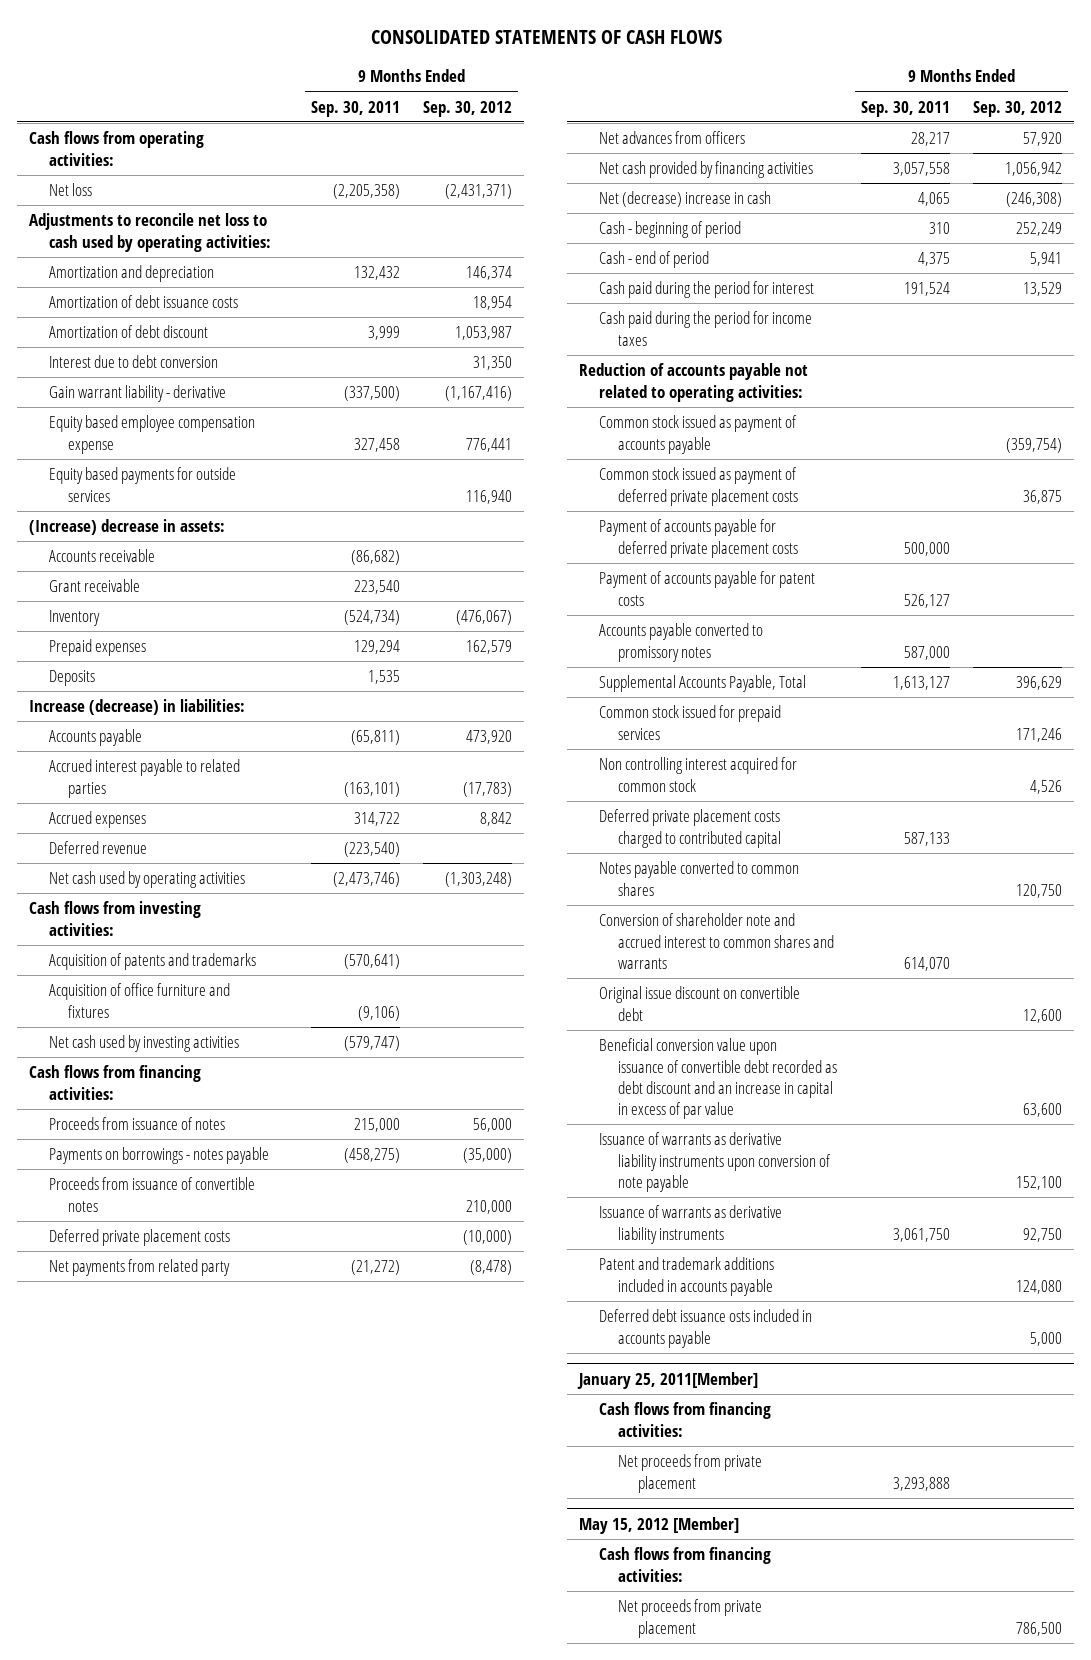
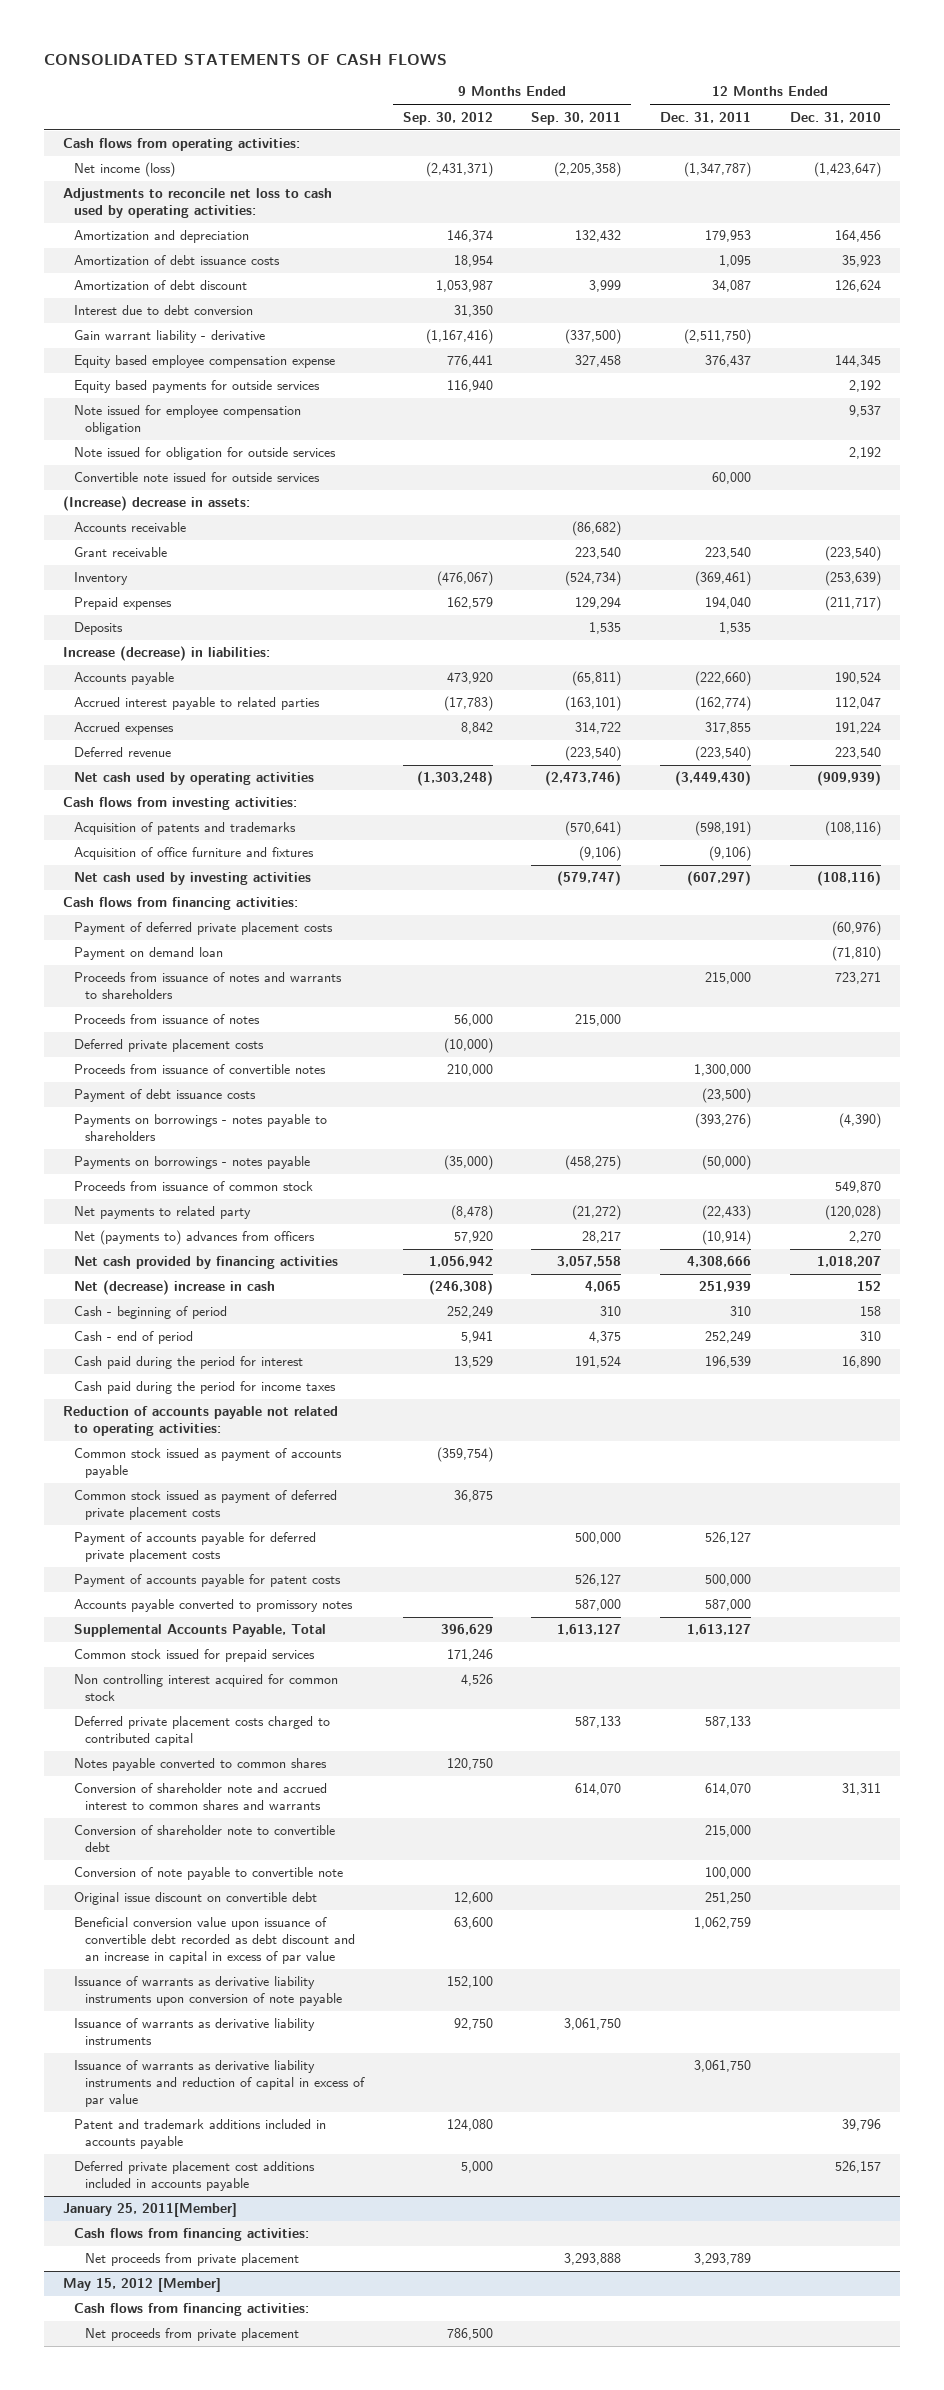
- | 9 Months Ended Sep. 30, 2011 | 9 Months Ended Sep. 30, 2012
+ | 9 Months Ended Sep. 30, 2012 | 9 Months Ended Sep. 30, 2011 | 12 Months Ended Dec. 31, 2011 | 12 Months Ended Dec. 31, 2010
- Net loss | (2,205,358) | (2,431,371)
+ Net income (loss) | (2,431,371) | (2,205,358) | (1,347,787) | (1,423,647)
+ Note issued for employee compensation obligation | | | | 9,537
+ Note issued for obligation for outside services | | | | 2,192
+ Convertible note issued for outside services | | | 60,000 |
+ Payment of deferred private placement costs | | | | (60,976)
+ Payment on demand loan | | | | (71,810)
+ Proceeds from issuance of notes and warrants to shareholders | | | 215,000 | 723,271
- Net payments from related party | (21,272) | (8,478)
- Net advances from officers | 28,217 | 57,920
moved down: Proceeds from issuance of convertible notes | 210,000 | | 1,300,000 |
+ Payment of debt issuance costs | | | (23,500) |
+ Payments on borrowings - notes payable to shareholders | | | (393,276) | (4,390)
moved down: Payments on borrowings - notes payable | (35,000) | (458,275) | (50,000) |
+ Proceeds from issuance of common stock | | | | 549,870
+ Net payments to related party | (8,478) | (21,272) | (22,433) | (120,028)
+ Net (payments to) advances from officers | 57,920 | 28,217 | (10,914) | 2,270
+ Conversion of shareholder note to convertible debt | | | 215,000 |
+ Conversion of note payable to convertible note | | | 100,000 |
+ Issuance of warrants as derivative liability instruments and reduction of capital in excess of par value | | | 3,061,750 |
- Deferred debt issuance osts included in accounts payable | | 5,000
+ Deferred private placement cost additions included in accounts payable | 5,000 | | | 526,157

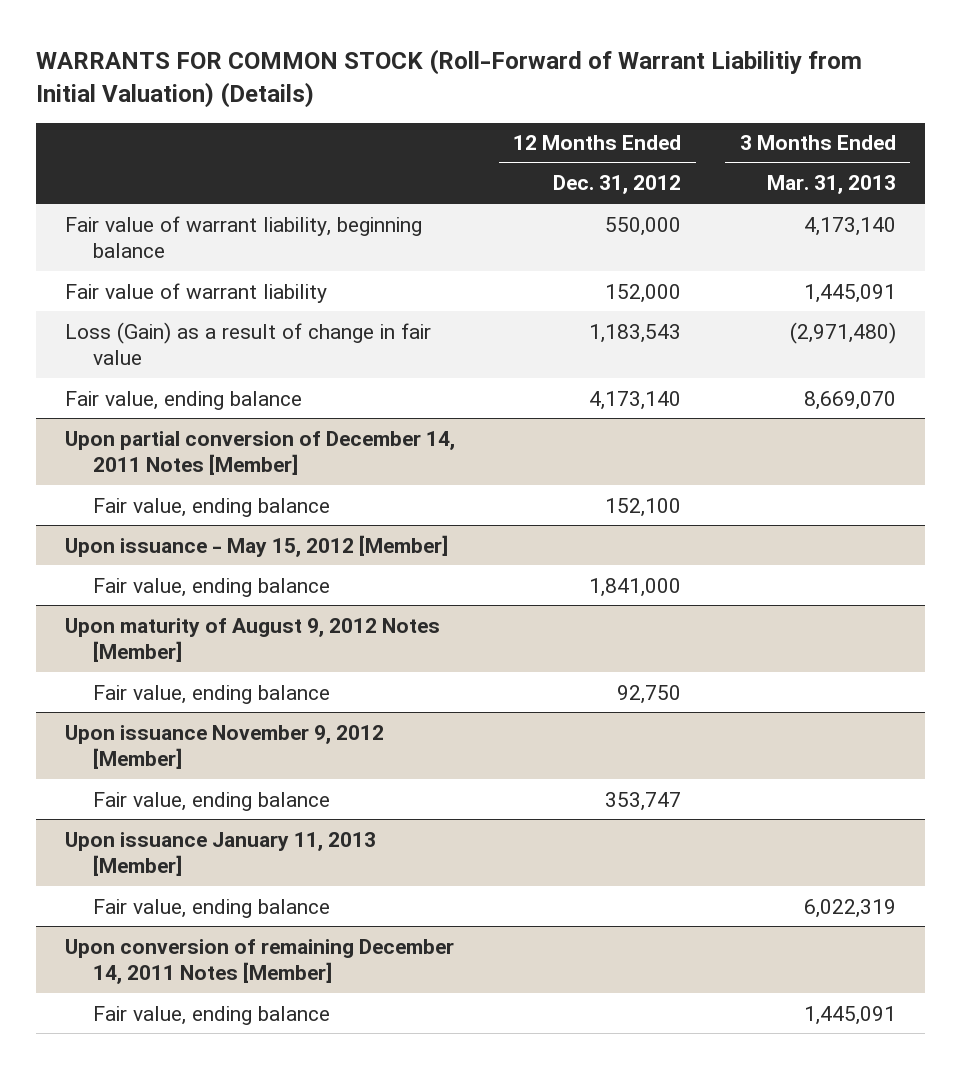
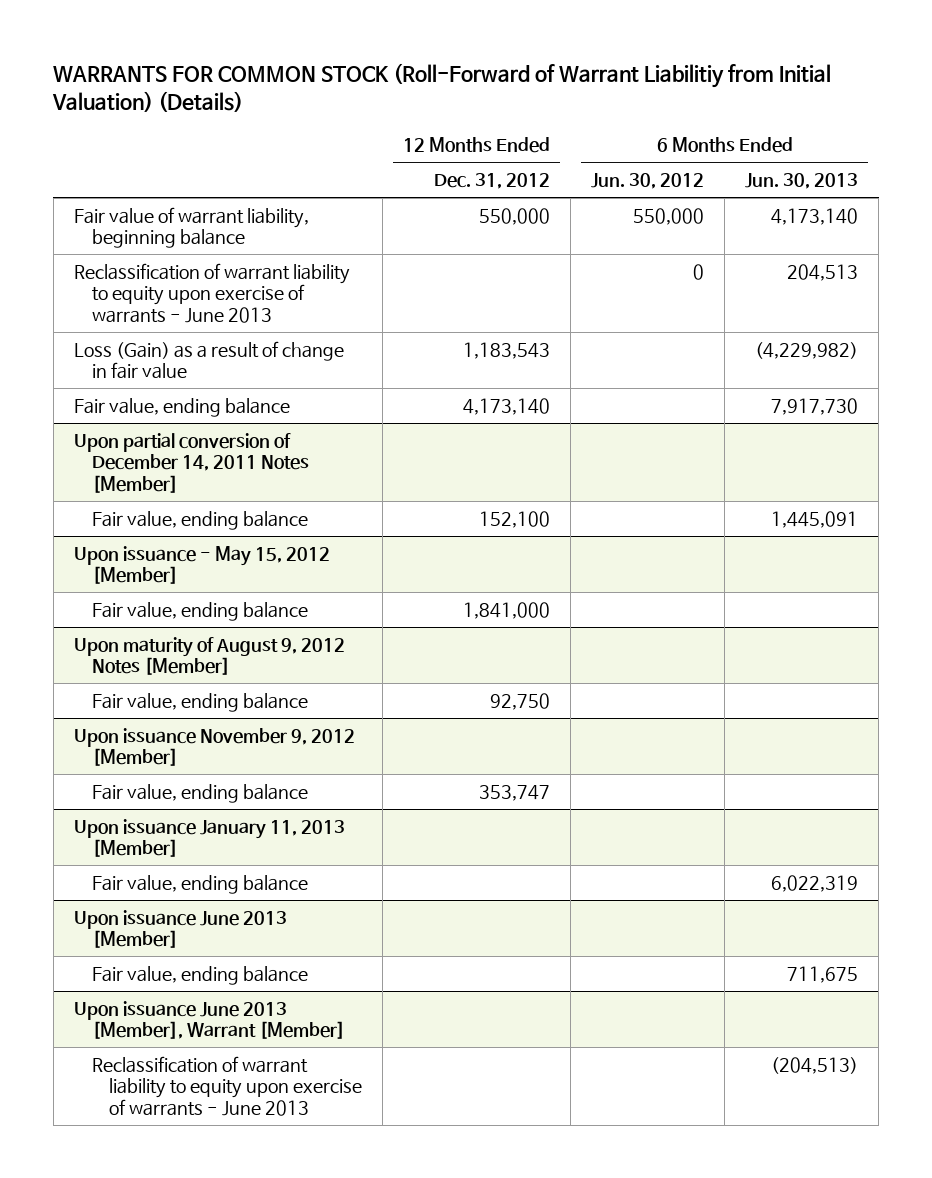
- | 12 Months Ended Dec. 31, 2012 | 3 Months Ended Mar. 31, 2013
+ | 12 Months Ended Dec. 31, 2012 | 6 Months Ended Jun. 30, 2012 | 6 Months Ended Jun. 30, 2013
- Fair value of warrant liability | 152,000 | 1,445,091
+ Reclassification of warrant liability to equity upon exercise of warrants - June 2013 | | 0 | 204,513
- Upon conversion of remaining December 14, 2011 Notes [Member]
+ Upon issuance June 2013 [Member]
+ Upon issuance June 2013 [Member], Warrant [Member]
+ Reclassification of warrant liability to equity upon exercise of warrants - June 2013 | | | (204,513)

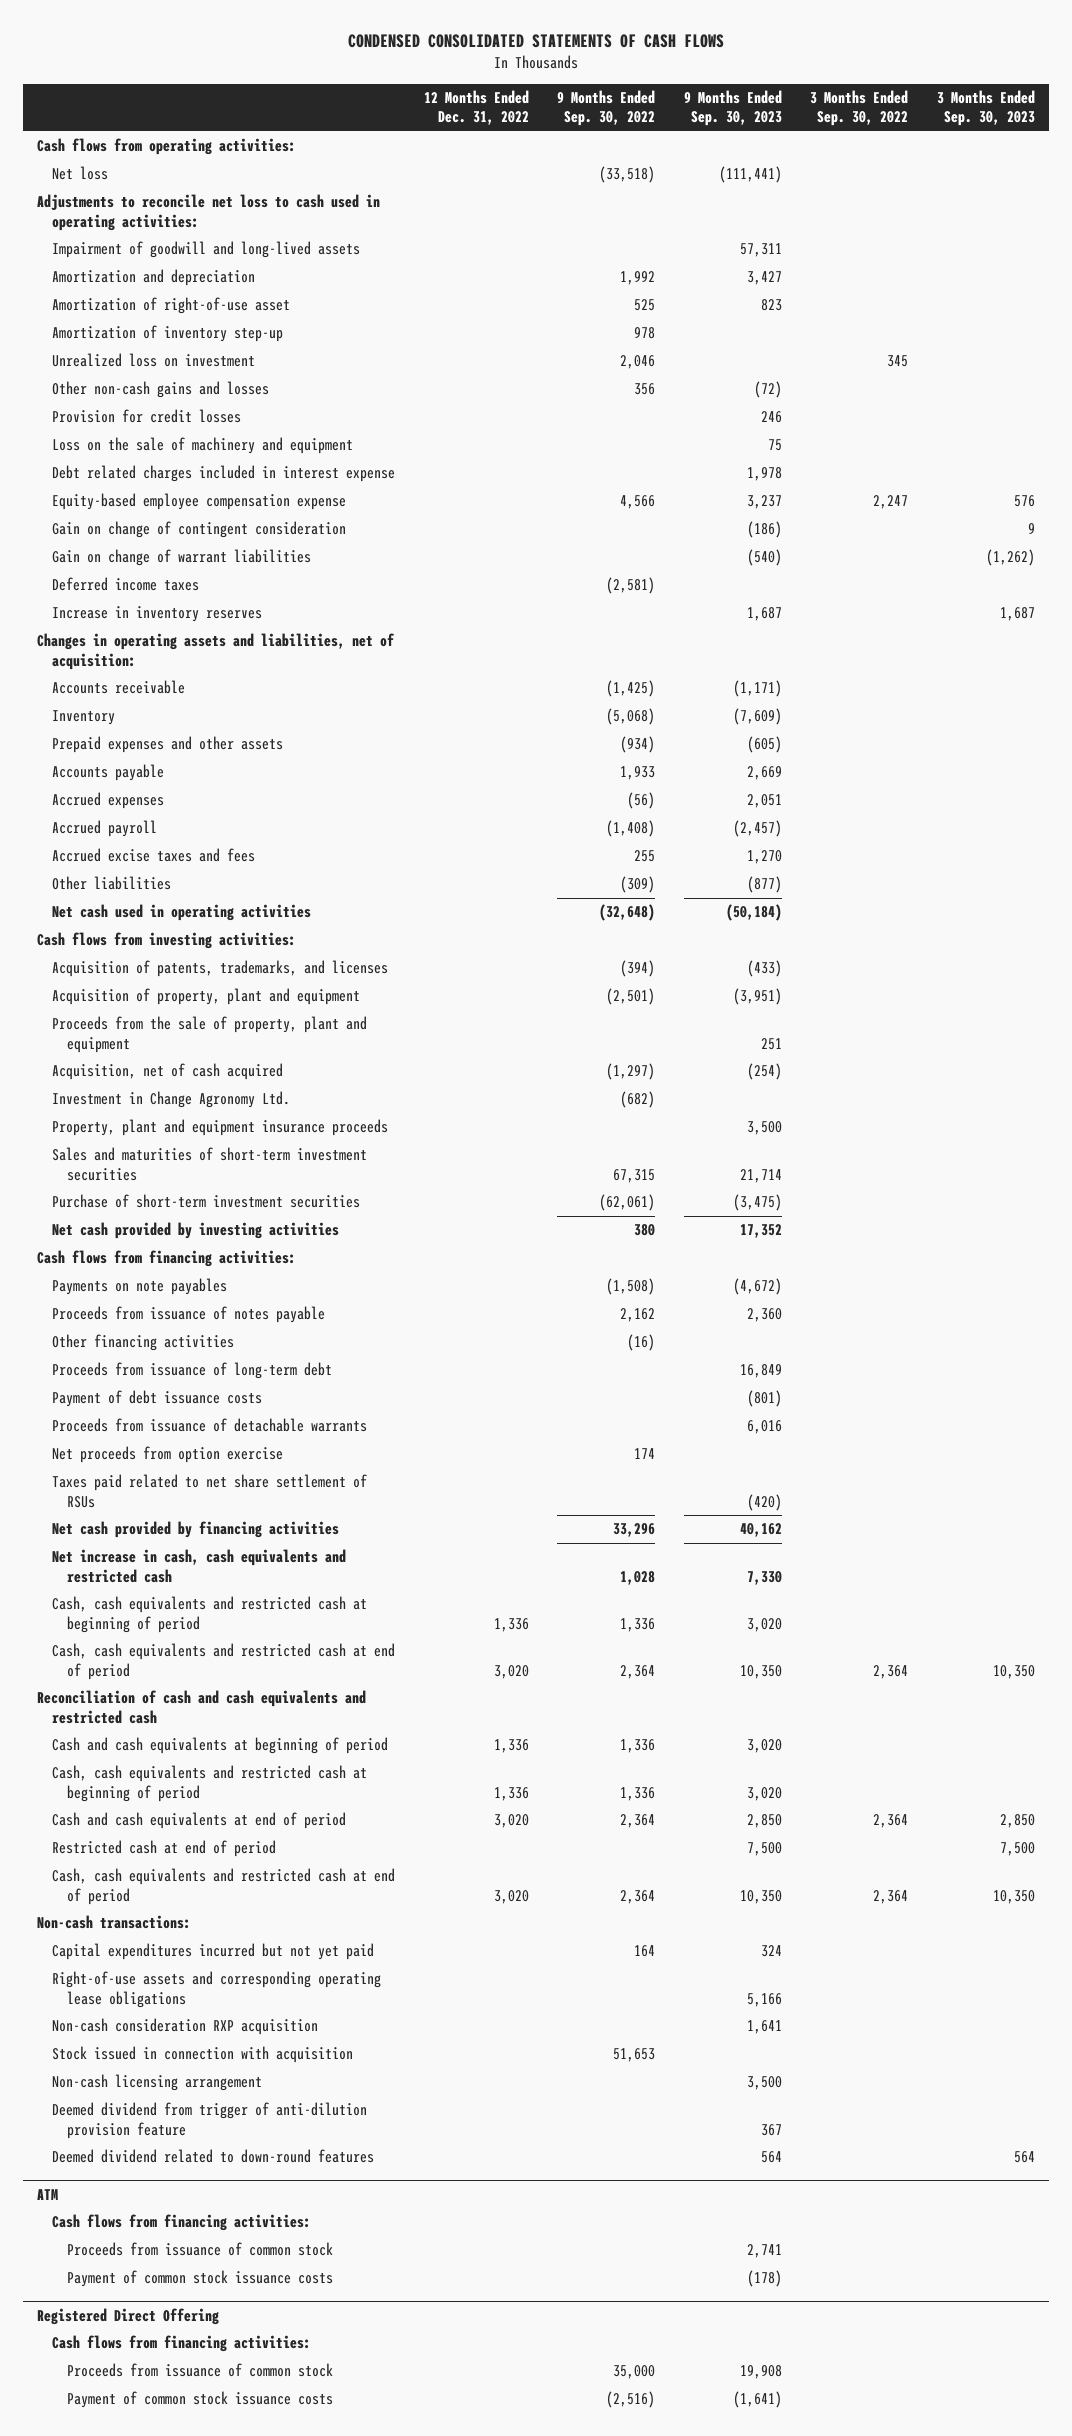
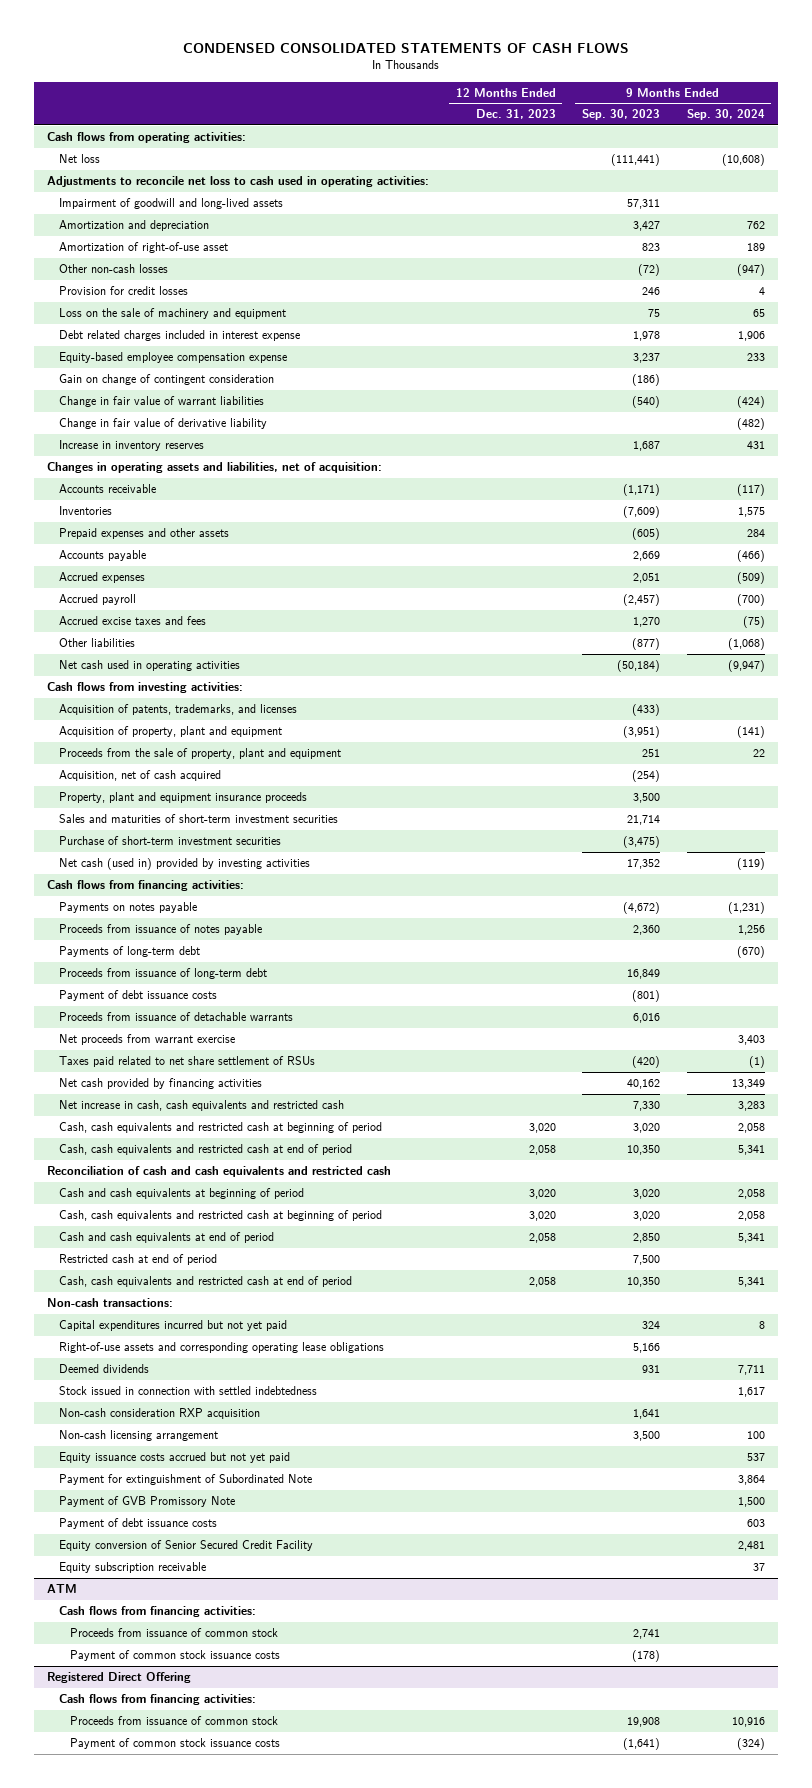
- | 12 Months Ended Dec. 31, 2022 | 9 Months Ended Sep. 30, 2022 | 9 Months Ended Sep. 30, 2023 | 3 Months Ended Sep. 30, 2022 | 3 Months Ended Sep. 30, 2023
+ | 12 Months Ended Dec. 31, 2023 | 9 Months Ended Sep. 30, 2023 | 9 Months Ended Sep. 30, 2024
- Amortization of inventory step-up | | 978 | | |
- Unrealized loss on investment | | 2,046 | | 345 |
- Other non-cash gains and losses | | 356 | (72) | |
+ Other non-cash losses | | (72) | (947)
- Gain on change of warrant liabilities | | | (540) | | (1,262)
- Deferred income taxes | | (2,581) | | |
+ Change in fair value of warrant liabilities | | (540) | (424)
+ Change in fair value of derivative liability | | | (482)
- Inventory | | (5,068) | (7,609) | |
+ Inventories | | (7,609) | 1,575
- Investment in Change Agronomy Ltd. | | (682) | | |
- Net cash provided by investing activities | | 380 | 17,352 | |
+ Net cash (used in) provided by investing activities | | 17,352 | (119)
- Payments on note payables | | (1,508) | (4,672) | |
+ Payments on notes payable | | (4,672) | (1,231)
- Other financing activities | | (16) | | |
+ Payments of long-term debt | | | (670)
- Net proceeds from option exercise | | 174 | | |
+ Net proceeds from warrant exercise | | | 3,403
+ Deemed dividends | | 931 | 7,711
+ Stock issued in connection with settled indebtedness | | | 1,617
- Stock issued in connection with acquisition | | 51,653 | | |
- Deemed dividend from trigger of anti-dilution provision feature | | | 367 | |
- Deemed dividend related to down-round features | | | 564 | | 564
+ Equity issuance costs accrued but not yet paid | | | 537
+ Payment for extinguishment of Subordinated Note | | | 3,864
+ Payment of GVB Promissory Note | | | 1,500
+ Payment of debt issuance costs | | | 603
+ Equity conversion of Senior Secured Credit Facility | | | 2,481
+ Equity subscription receivable | | | 37

